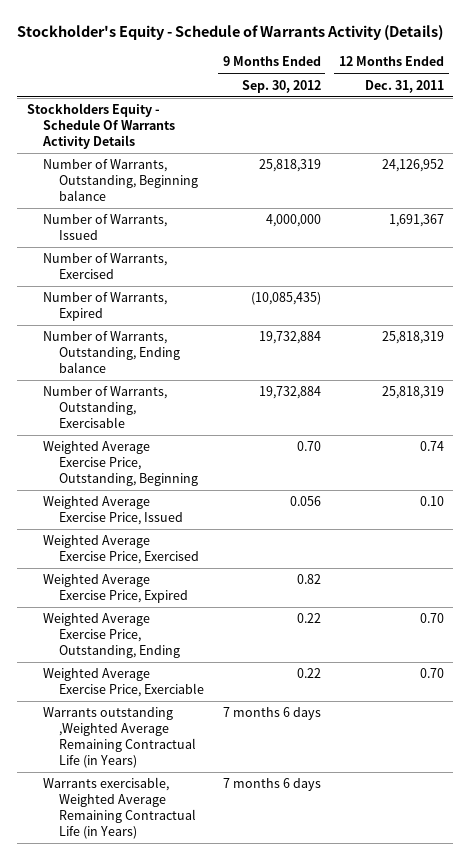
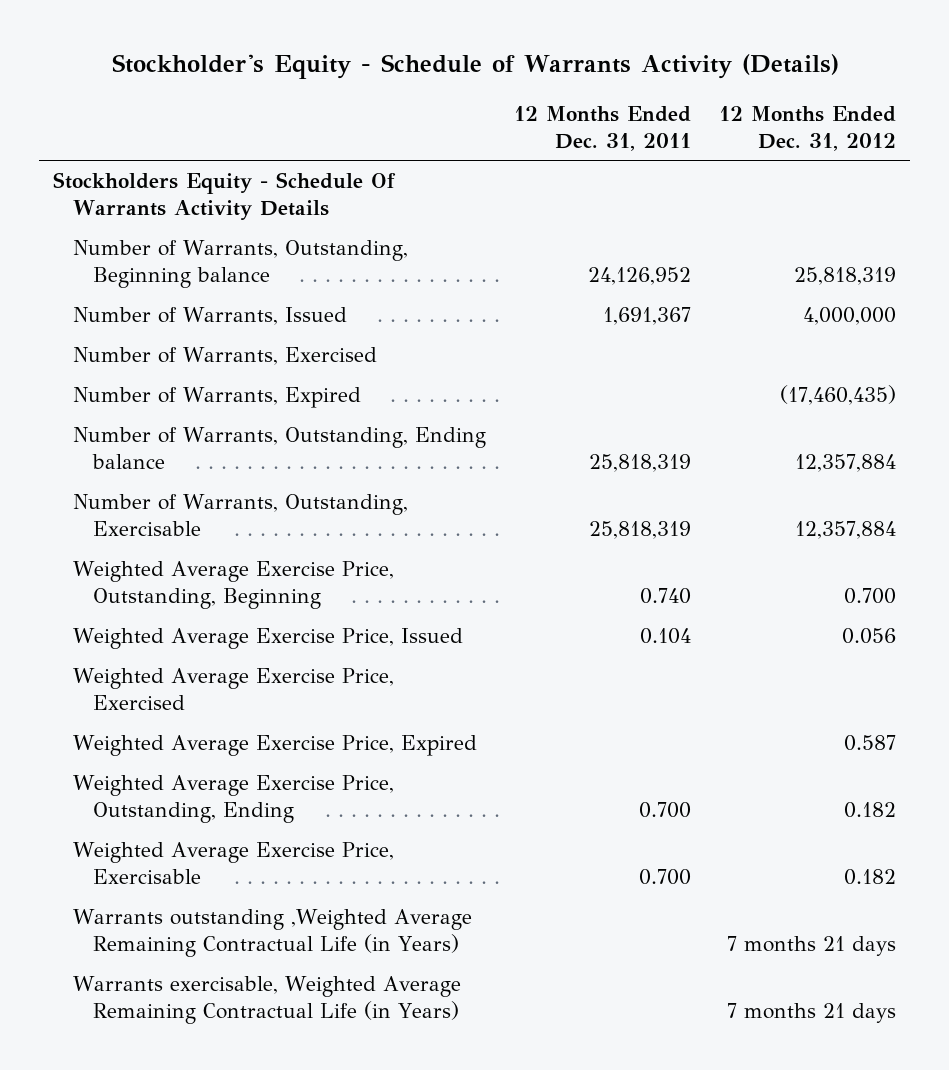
- | 9 Months Ended Sep. 30, 2012 | 12 Months Ended Dec. 31, 2011
+ | 12 Months Ended Dec. 31, 2011 | 12 Months Ended Dec. 31, 2012
- Weighted Average Exercise Price, Outstanding, Beginning | 0.70 | 0.74
- Weighted Average Exercise Price, Issued | 0.056 | 0.10
+ Weighted Average Exercise Price, Outstanding, Beginning | 0.740 | 0.700
+ Weighted Average Exercise Price, Issued | 0.104 | 0.056
- Weighted Average Exercise Price, Outstanding, Ending | 0.22 | 0.70
- Weighted Average Exercise Price, Exerciable | 0.22 | 0.70
+ Weighted Average Exercise Price, Outstanding, Ending | 0.700 | 0.182
+ Weighted Average Exercise Price, Exercisable | 0.700 | 0.182

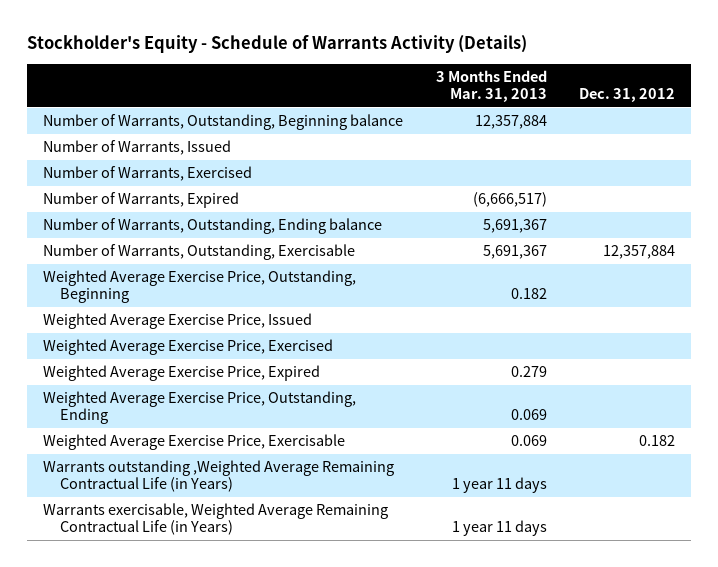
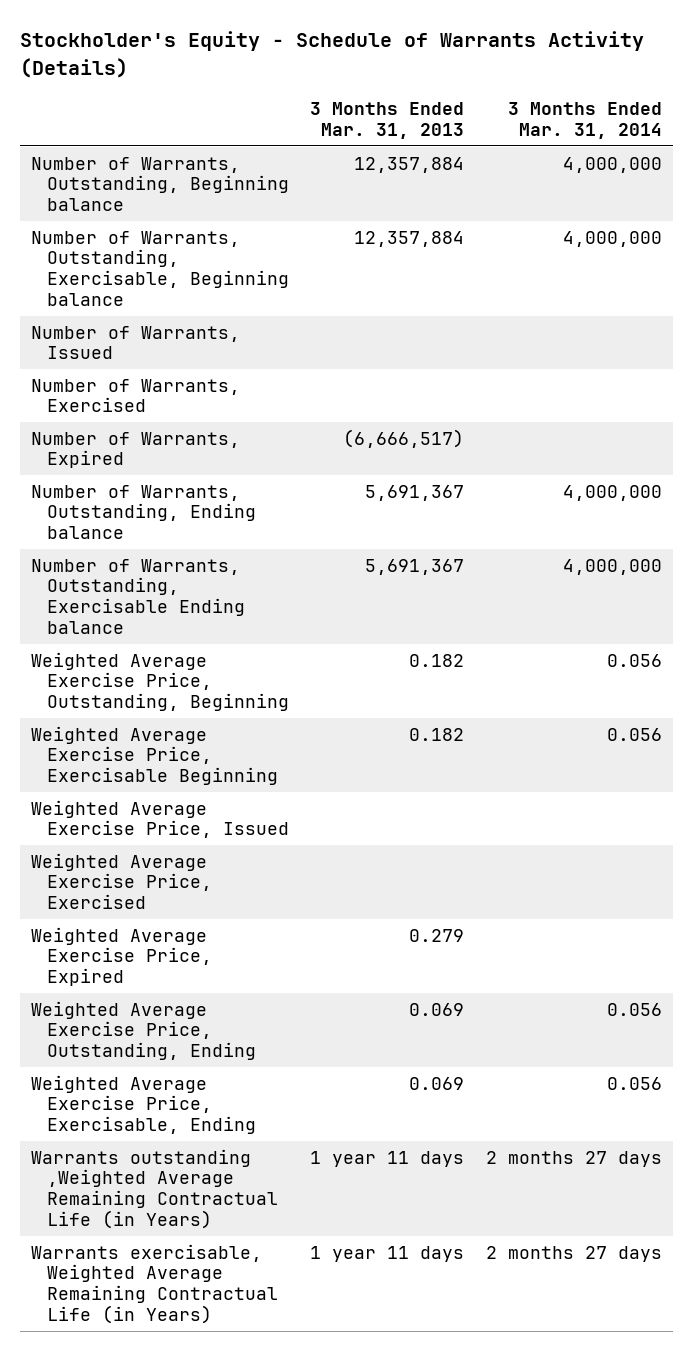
- | 3 Months Ended Mar. 31, 2013 | Dec. 31, 2012
+ | 3 Months Ended Mar. 31, 2013 | 3 Months Ended Mar. 31, 2014
+ Number of Warrants, Outstanding, Exercisable, Beginning balance | 12,357,884 | 4,000,000
- Number of Warrants, Outstanding, Exercisable | 5,691,367 | 12,357,884
+ Number of Warrants, Outstanding, Exercisable Ending balance | 5,691,367 | 4,000,000
+ Weighted Average Exercise Price, Exercisable Beginning | 0.182 | 0.056
- Weighted Average Exercise Price, Exercisable | 0.069 | 0.182
+ Weighted Average Exercise Price, Exercisable, Ending | 0.069 | 0.056

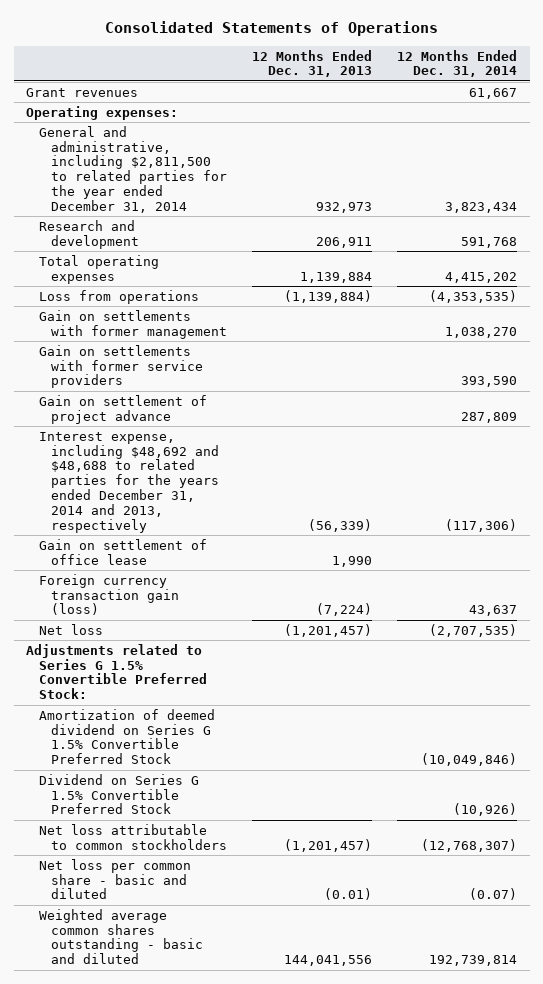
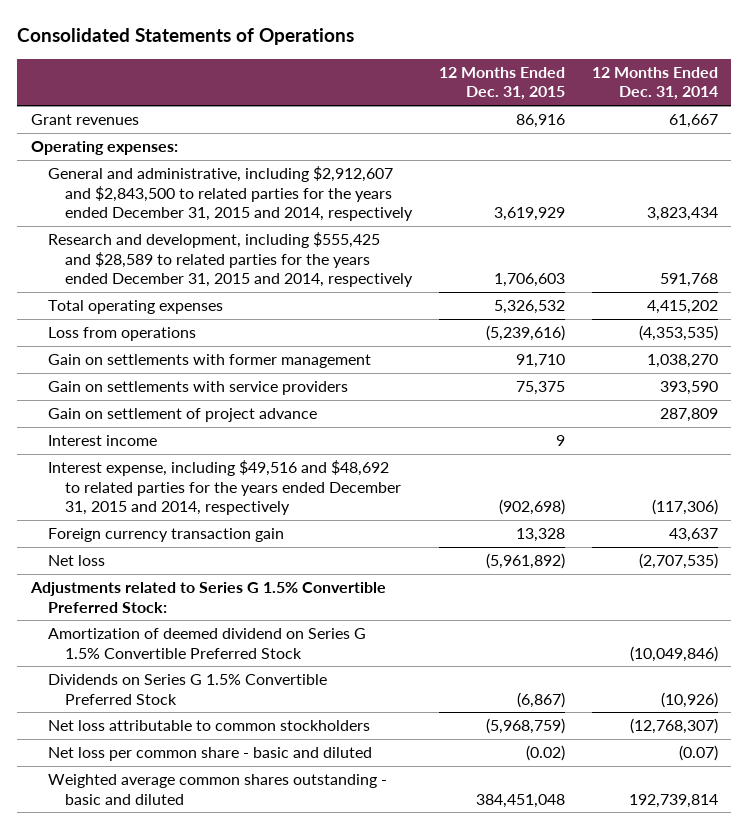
- | 12 Months Ended Dec. 31, 2013 | 12 Months Ended Dec. 31, 2014
+ | 12 Months Ended Dec. 31, 2015 | 12 Months Ended Dec. 31, 2014
- General and administrative, including $2,811,500 to related parties for the year ended December 31, 2014 | 932,973 | 3,823,434
- Research and development | 206,911 | 591,768
+ General and administrative, including $2,912,607 and $2,843,500 to related parties for the years ended December 31, 2015 and 2014, respectively | 3,619,929 | 3,823,434
+ Research and development, including $555,425 and $28,589 to related parties for the years ended December 31, 2015 and 2014, respectively | 1,706,603 | 591,768
- Gain on settlements with former service providers | | 393,590
+ Gain on settlements with service providers | 75,375 | 393,590
- Interest expense, including $48,692 and $48,688 to related parties for the years ended December 31, 2014 and 2013, respectively | (56,339) | (117,306)
- Gain on settlement of office lease | 1,990 |
- Foreign currency transaction gain (loss) | (7,224) | 43,637
+ Interest income | 9 |
+ Interest expense, including $49,516 and $48,692 to related parties for the years ended December 31, 2015 and 2014, respectively | (902,698) | (117,306)
+ Foreign currency transaction gain | 13,328 | 43,637
- Dividend on Series G 1.5% Convertible Preferred Stock | | (10,926)
+ Dividends on Series G 1.5% Convertible Preferred Stock | (6,867) | (10,926)

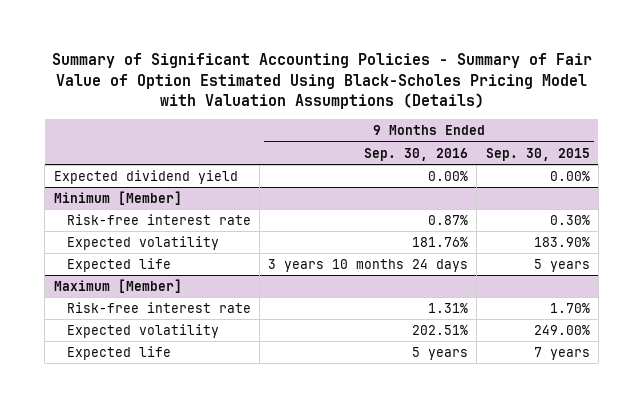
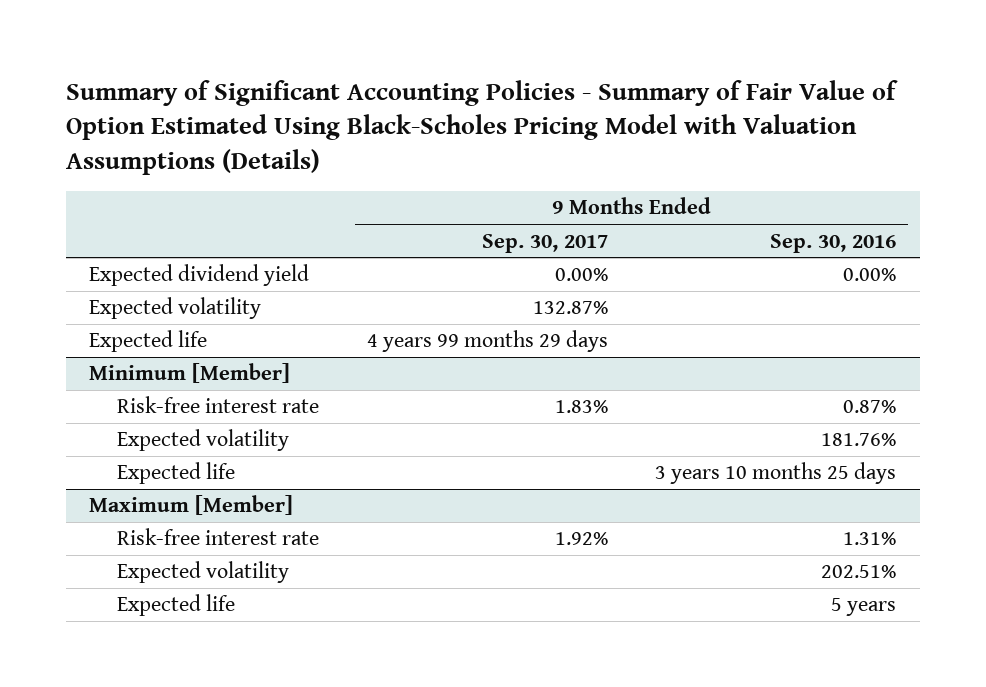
- | 9 Months Ended Sep. 30, 2016 | 9 Months Ended Sep. 30, 2015
+ | 9 Months Ended Sep. 30, 2017 | 9 Months Ended Sep. 30, 2016
+ Expected volatility | 132.87% |
+ Expected life | 4 years 99 months 29 days |
@ Minimum [Member]
- Expected life | 3 years 10 months 24 days | 5 years
+ Expected life | | 3 years 10 months 25 days

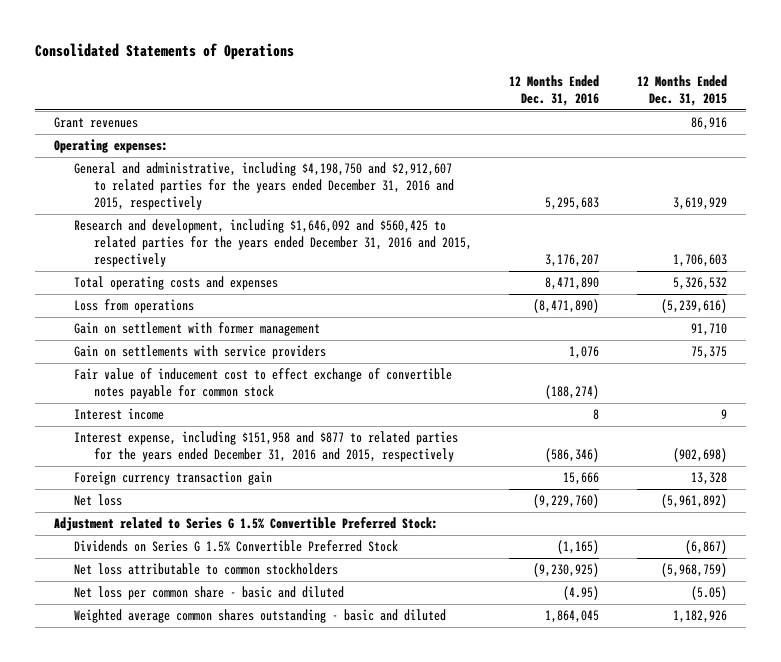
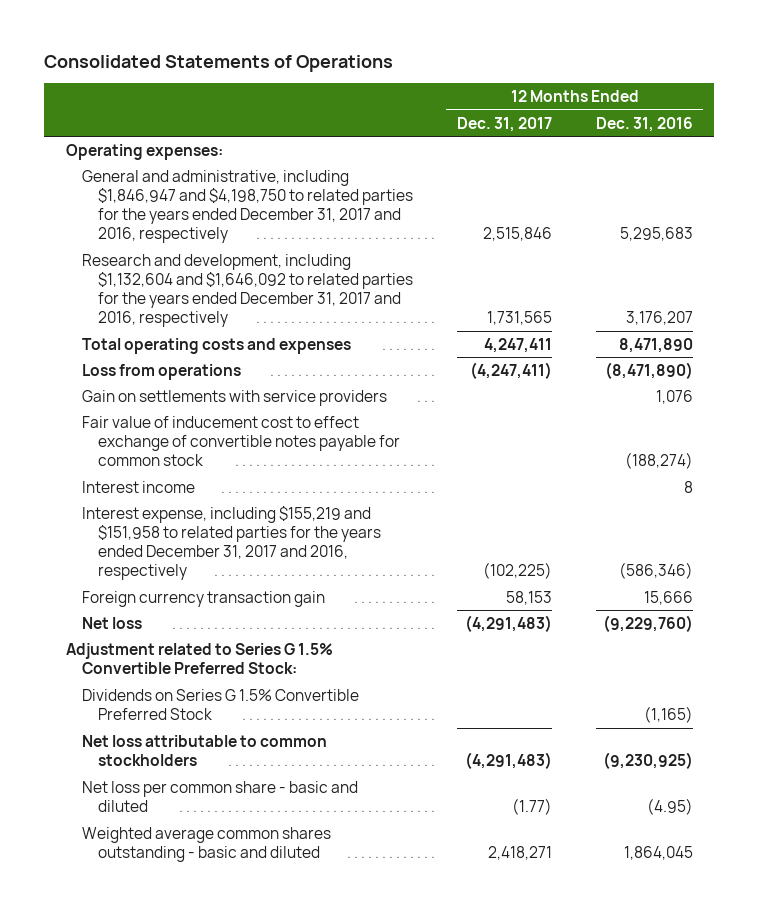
- | 12 Months Ended Dec. 31, 2016 | 12 Months Ended Dec. 31, 2015
+ | 12 Months Ended Dec. 31, 2017 | 12 Months Ended Dec. 31, 2016
- Grant revenues | | 86,916
- General and administrative, including $4,198,750 and $2,912,607 to related parties for the years ended December 31, 2016 and 2015, respectively | 5,295,683 | 3,619,929
- Research and development, including $1,646,092 and $560,425 to related parties for the years ended December 31, 2016 and 2015, respectively | 3,176,207 | 1,706,603
+ General and administrative, including $1,846,947 and $4,198,750 to related parties for the years ended December 31, 2017 and 2016, respectively | 2,515,846 | 5,295,683
+ Research and development, including $1,132,604 and $1,646,092 to related parties for the years ended December 31, 2017 and 2016, respectively | 1,731,565 | 3,176,207
- Gain on settlement with former management | | 91,710
- Interest expense, including $151,958 and $877 to related parties for the years ended December 31, 2016 and 2015, respectively | (586,346) | (902,698)
+ Interest expense, including $155,219 and $151,958 to related parties for the years ended December 31, 2017 and 2016, respectively | (102,225) | (586,346)

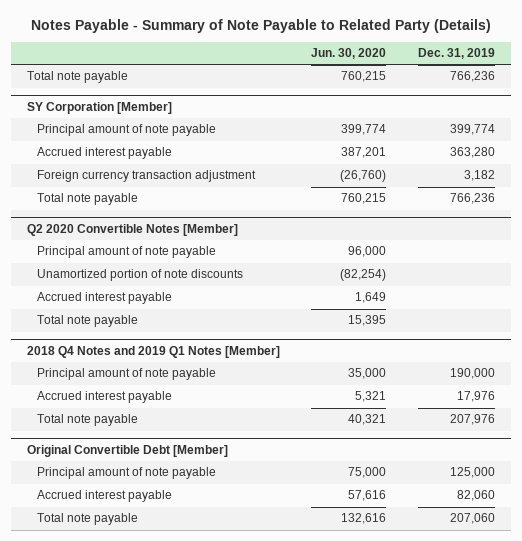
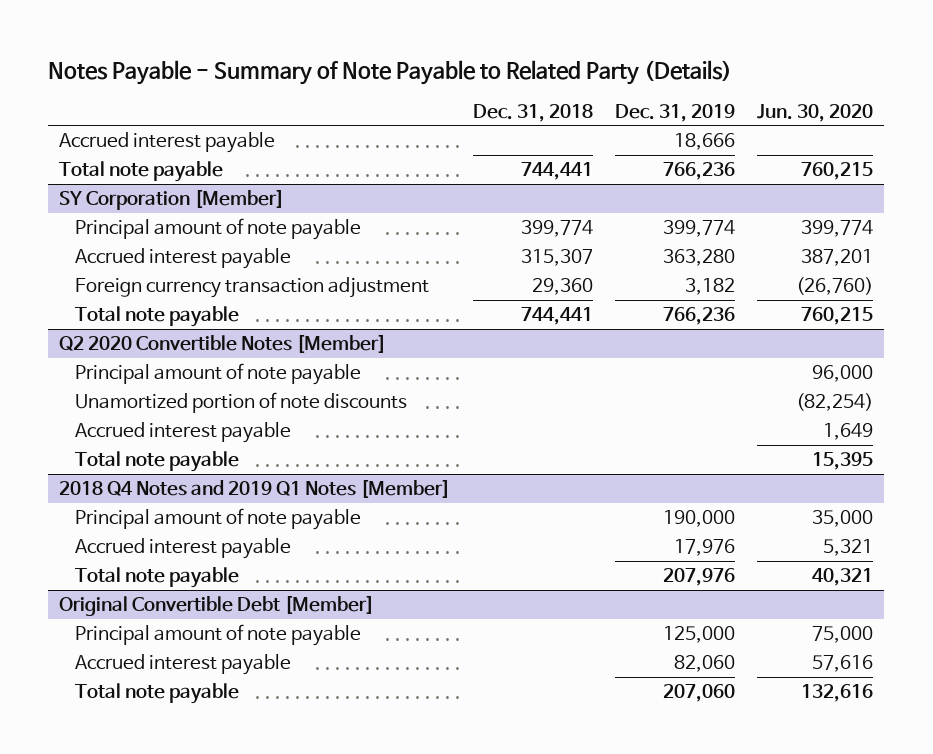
- | Jun. 30, 2020 | Dec. 31, 2019
+ | Dec. 31, 2018 | Dec. 31, 2019 | Jun. 30, 2020
+ Accrued interest payable | | 18,666 |

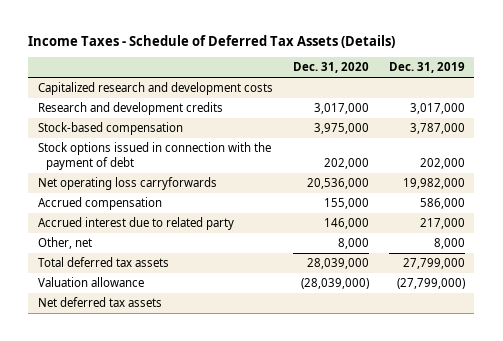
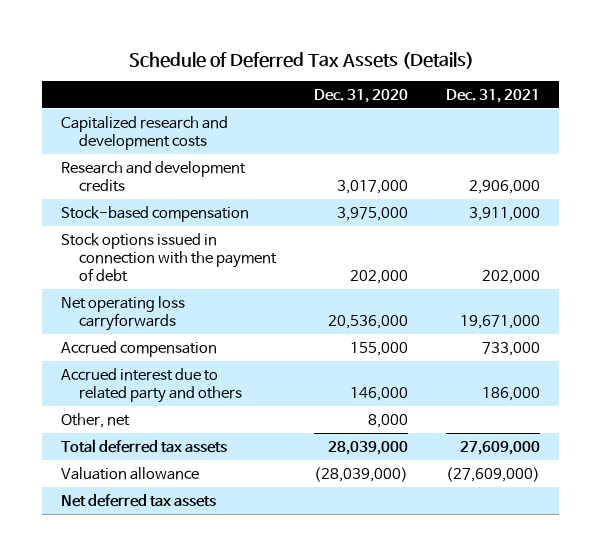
- Income Taxes - Schedule of Deferred Tax Assets (Details)
+ Schedule of Deferred Tax Assets (Details)
- | Dec. 31, 2020 | Dec. 31, 2019
+ | Dec. 31, 2020 | Dec. 31, 2021
- Accrued interest due to related party | 146,000 | 217,000
+ Accrued interest due to related party and others | 146,000 | 186,000

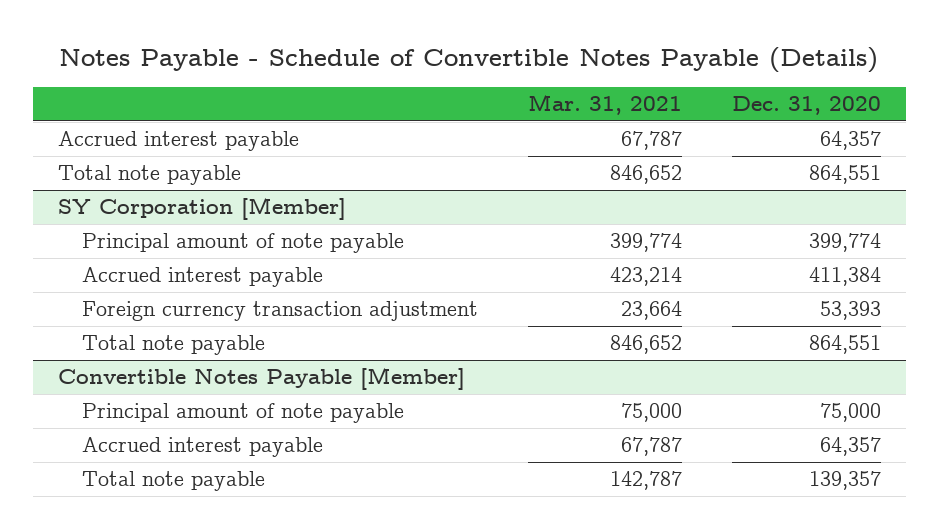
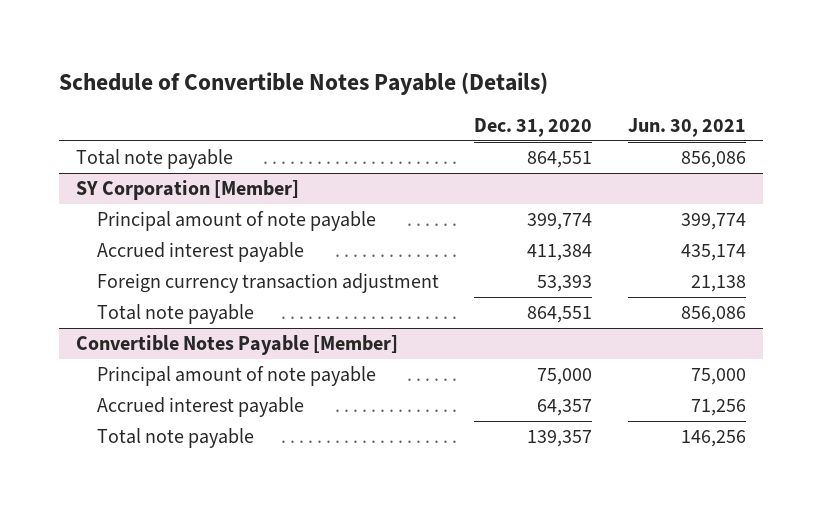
- Notes Payable - Schedule of Convertible Notes Payable (Details)
+ Schedule of Convertible Notes Payable (Details)
- | Mar. 31, 2021 | Dec. 31, 2020
+ | Dec. 31, 2020 | Jun. 30, 2021
- Accrued interest payable | 67,787 | 64,357

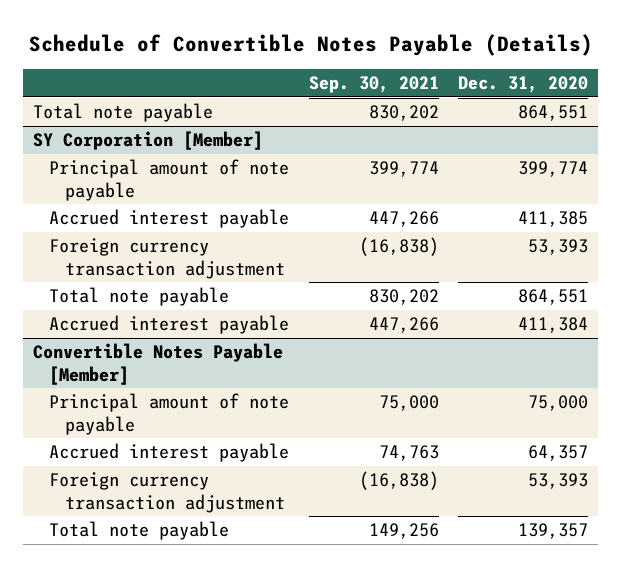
- | Dec. 31, 2020 | Jun. 30, 2021
+ | Sep. 30, 2021 | Dec. 31, 2020
@ SY Corporation [Member]
+ Accrued interest payable | 447,266 | 411,385
moved down: Accrued interest payable | 447,266 | 411,384
@ Convertible Notes Payable [Member]
+ Foreign currency transaction adjustment | (16,838) | 53,393

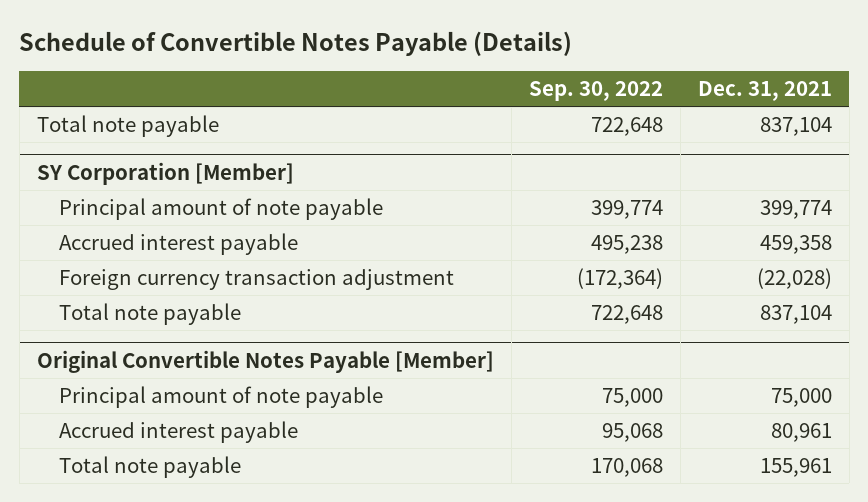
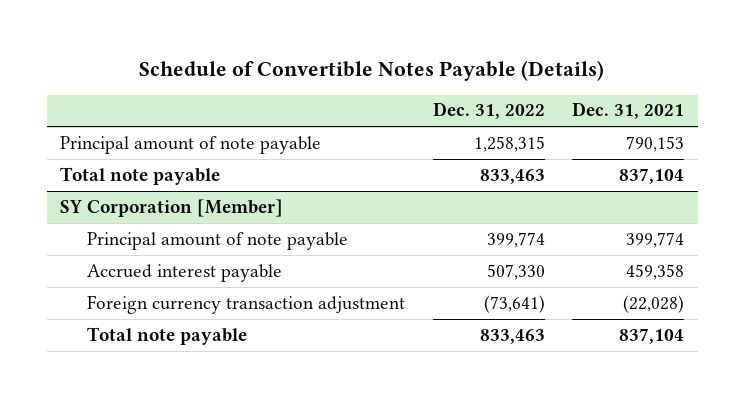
- | Sep. 30, 2022 | Dec. 31, 2021
+ | Dec. 31, 2022 | Dec. 31, 2021
+ Principal amount of note payable | 1,258,315 | 790,153
- Original Convertible Notes Payable [Member]
- Principal amount of note payable | 75,000 | 75,000
- Accrued interest payable | 95,068 | 80,961
- Total note payable | 170,068 | 155,961

